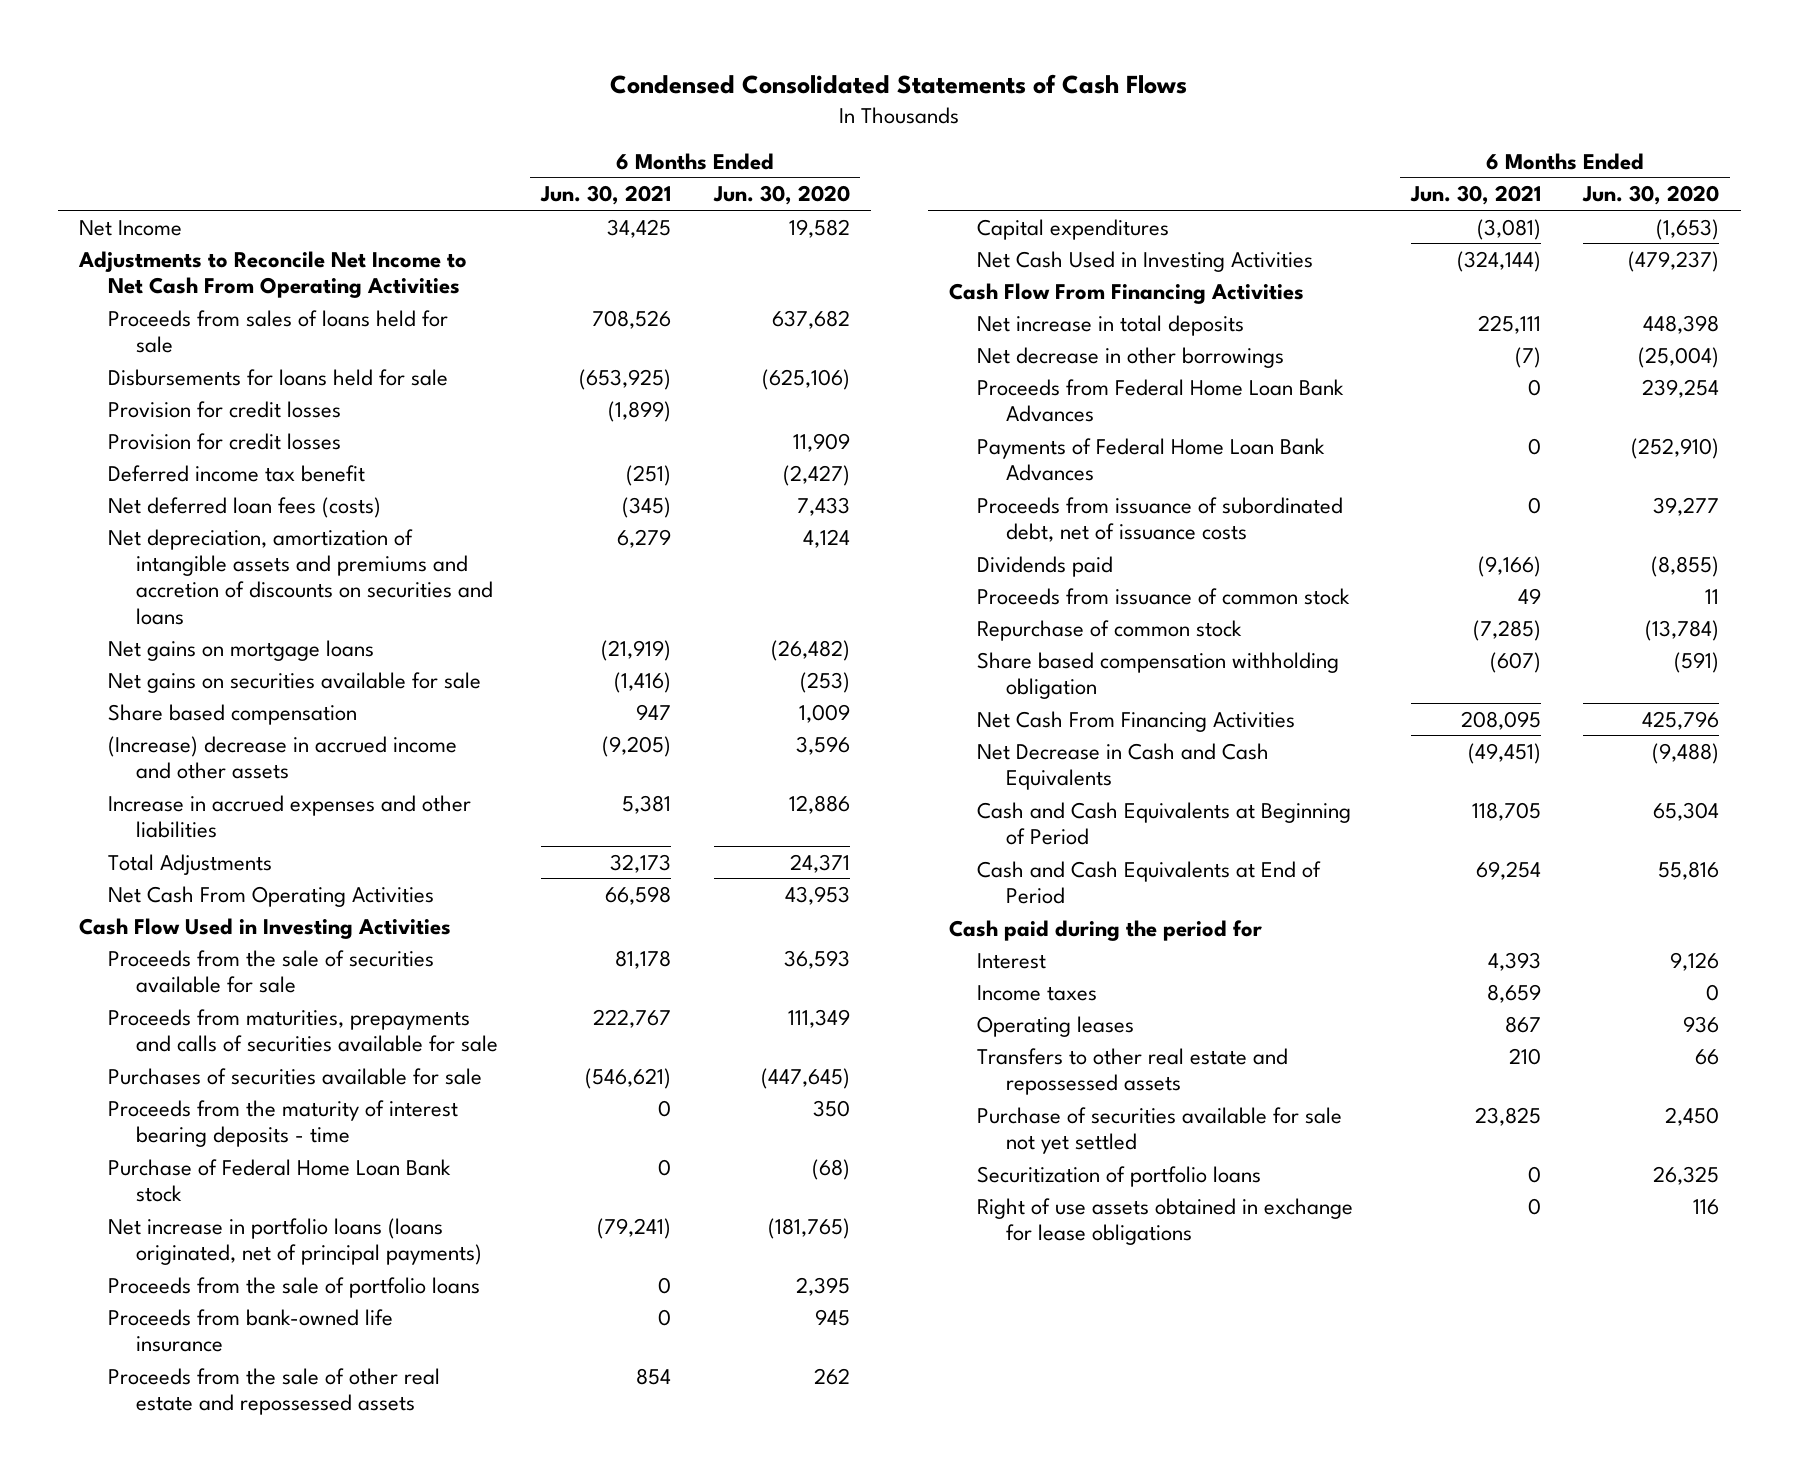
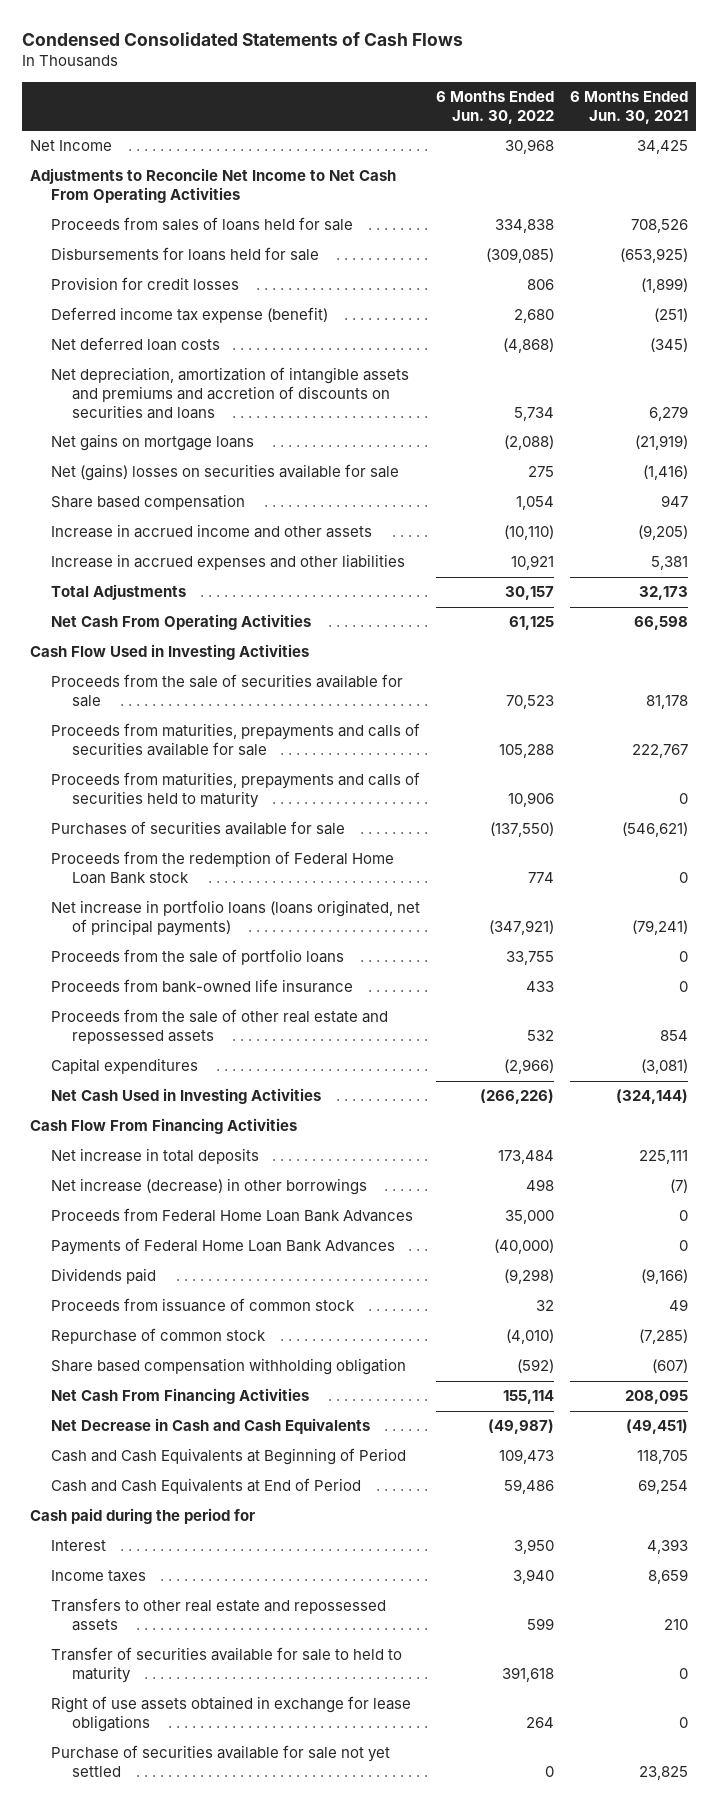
- | 6 Months Ended Jun. 30, 2021 | 6 Months Ended Jun. 30, 2020
+ | 6 Months Ended Jun. 30, 2022 | 6 Months Ended Jun. 30, 2021
- Provision for credit losses | | 11,909
- Deferred income tax benefit | (251) | (2,427)
- Net deferred loan fees (costs) | (345) | 7,433
+ Deferred income tax expense (benefit) | 2,680 | (251)
+ Net deferred loan costs | (4,868) | (345)
- Net gains on securities available for sale | (1,416) | (253)
+ Net (gains) losses on securities available for sale | 275 | (1,416)
- (Increase) decrease in accrued income and other assets | (9,205) | 3,596
+ Increase in accrued income and other assets | (10,110) | (9,205)
+ Proceeds from maturities, prepayments and calls of securities held to maturity | 10,906 | 0
- Proceeds from the maturity of interest bearing deposits - time | 0 | 350
- Purchase of Federal Home Loan Bank stock | 0 | (68)
+ Proceeds from the redemption of Federal Home Loan Bank stock | 774 | 0
- Net decrease in other borrowings | (7) | (25,004)
+ Net increase (decrease) in other borrowings | 498 | (7)
- Proceeds from issuance of subordinated debt, net of issuance costs | 0 | 39,277
- Operating leases | 867 | 936
- Securitization of portfolio loans | 0 | 26,325
+ Transfer of securities available for sale to held to maturity | 391,618 | 0
moved down: Purchase of securities available for sale not yet settled | 0 | 23,825

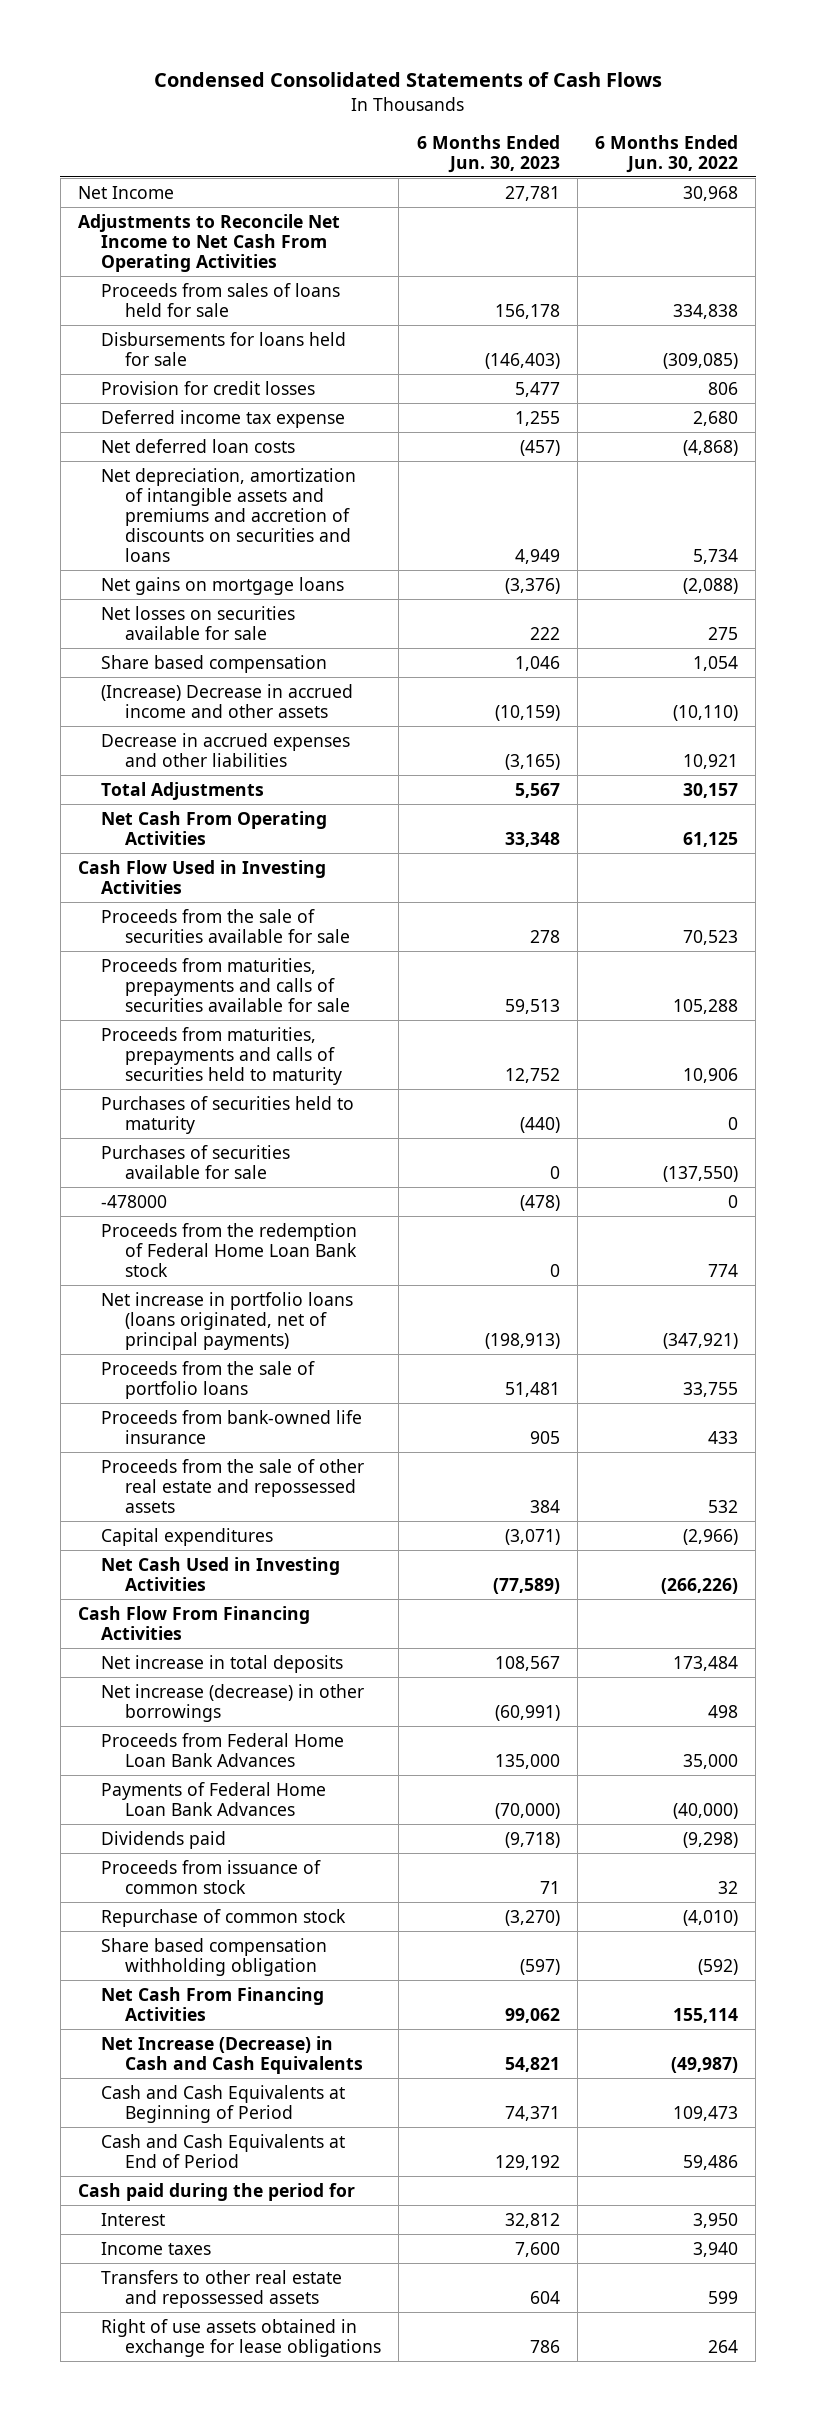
- | 6 Months Ended Jun. 30, 2022 | 6 Months Ended Jun. 30, 2021
+ | 6 Months Ended Jun. 30, 2023 | 6 Months Ended Jun. 30, 2022
- Deferred income tax expense (benefit) | 2,680 | (251)
+ Deferred income tax expense | 1,255 | 2,680
- Net (gains) losses on securities available for sale | 275 | (1,416)
+ Net losses on securities available for sale | 222 | 275
- Increase in accrued income and other assets | (10,110) | (9,205)
- Increase in accrued expenses and other liabilities | 10,921 | 5,381
+ (Increase) Decrease in accrued income and other assets | (10,159) | (10,110)
+ Decrease in accrued expenses and other liabilities | (3,165) | 10,921
+ Purchases of securities held to maturity | (440) | 0
+ -478000 | (478) | 0
- Net Decrease in Cash and Cash Equivalents | (49,987) | (49,451)
+ Net Increase (Decrease) in Cash and Cash Equivalents | 54,821 | (49,987)
- Transfer of securities available for sale to held to maturity | 391,618 | 0
- Purchase of securities available for sale not yet settled | 0 | 23,825

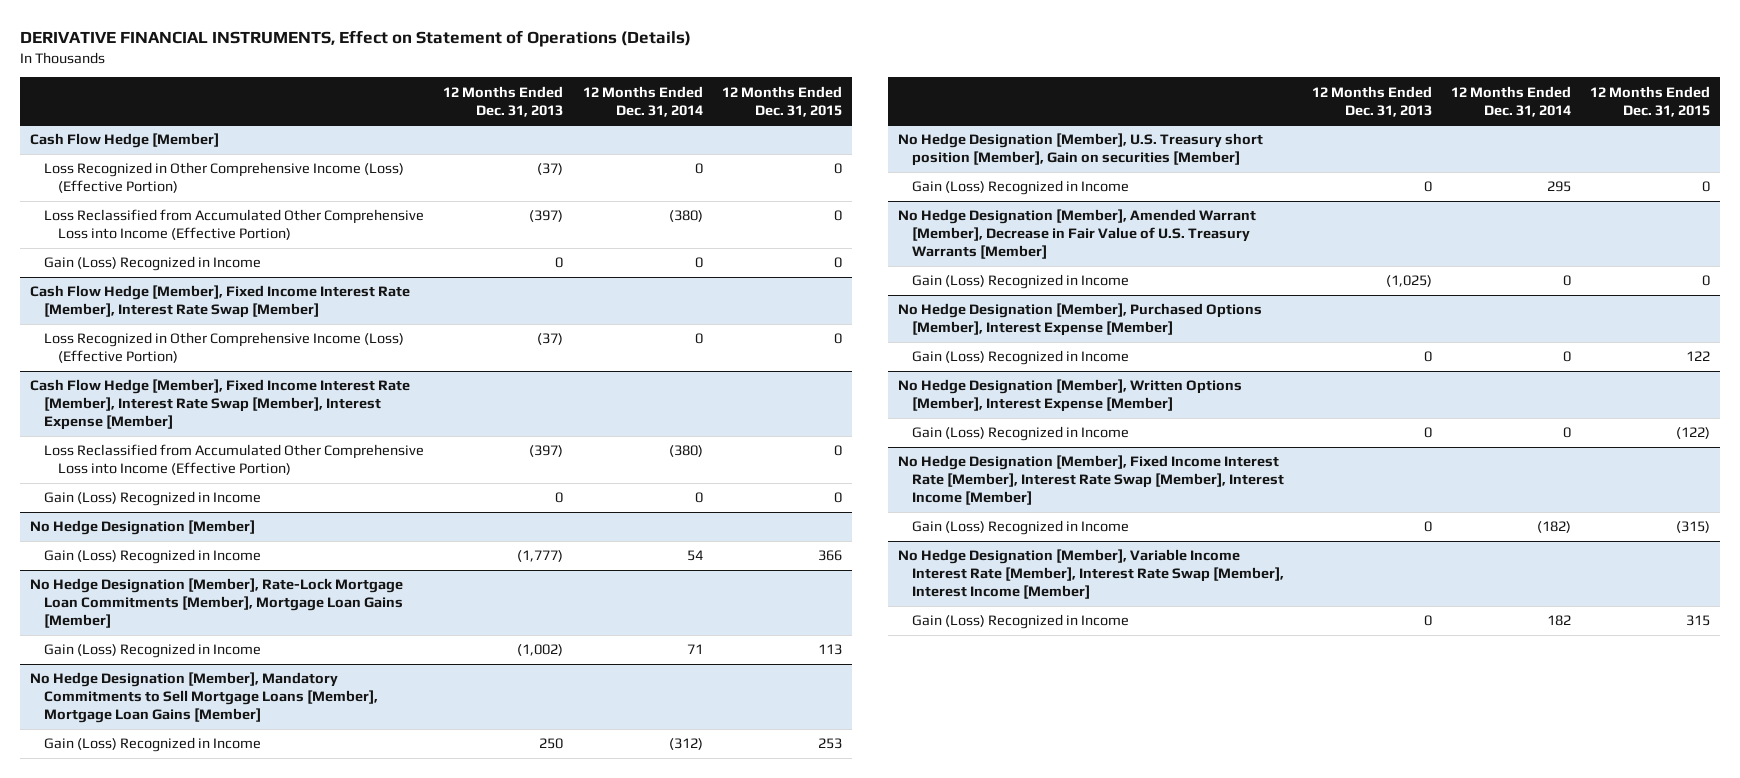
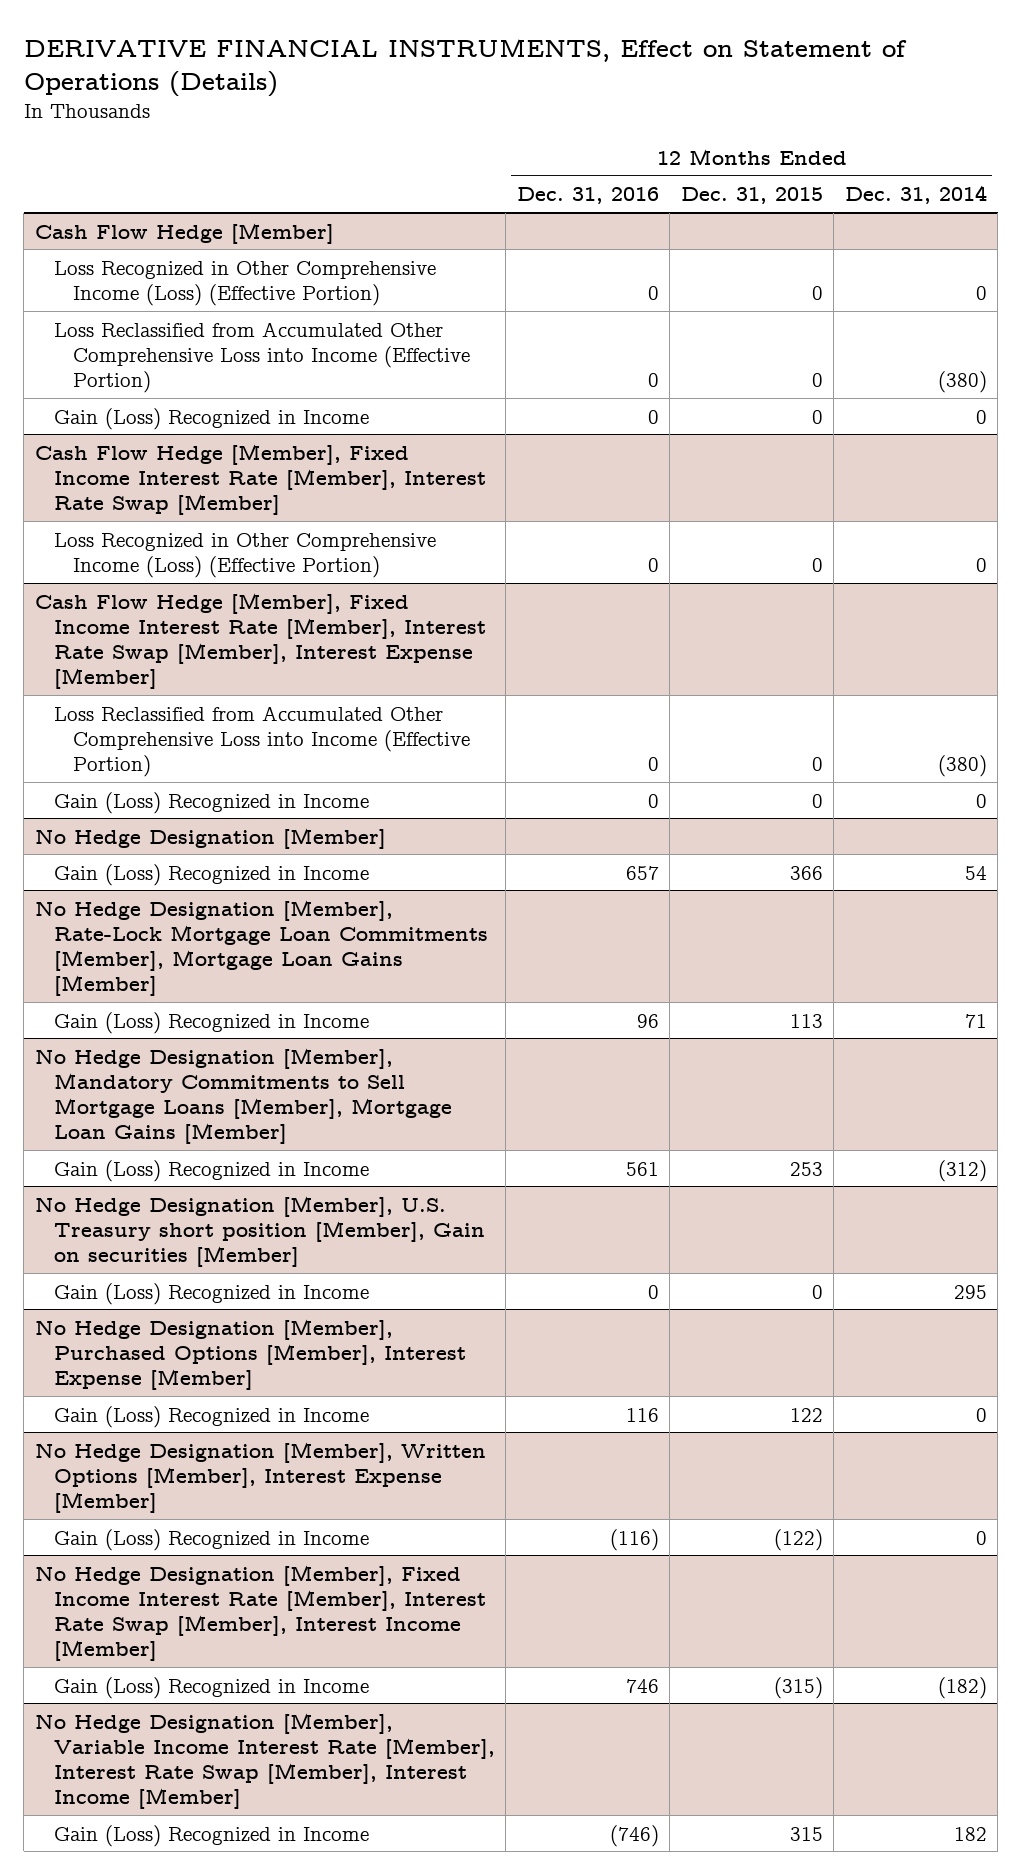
- | 12 Months Ended Dec. 31, 2013 | 12 Months Ended Dec. 31, 2014 | 12 Months Ended Dec. 31, 2015
+ | 12 Months Ended Dec. 31, 2016 | 12 Months Ended Dec. 31, 2015 | 12 Months Ended Dec. 31, 2014
- No Hedge Designation [Member], Amended Warrant [Member], Decrease in Fair Value of U.S. Treasury Warrants [Member]
- Gain (Loss) Recognized in Income | (1,025) | 0 | 0

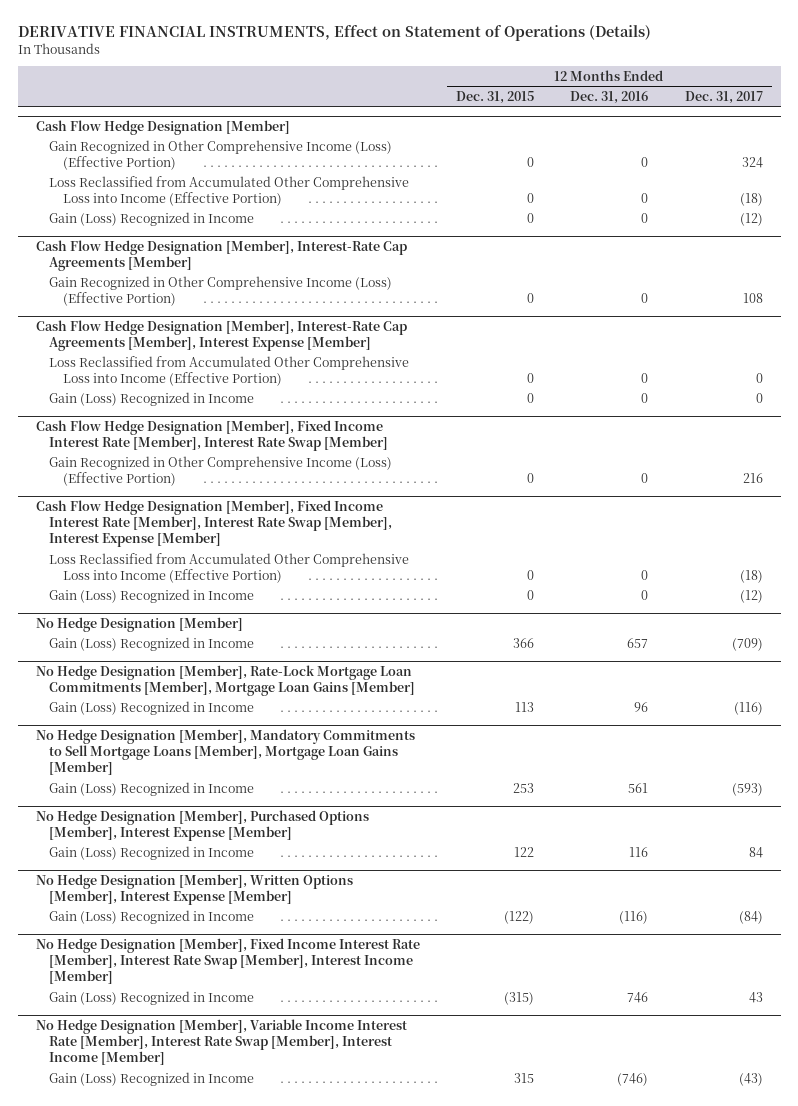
- | 12 Months Ended Dec. 31, 2016 | 12 Months Ended Dec. 31, 2015 | 12 Months Ended Dec. 31, 2014
+ | 12 Months Ended Dec. 31, 2015 | 12 Months Ended Dec. 31, 2016 | 12 Months Ended Dec. 31, 2017
- Cash Flow Hedge [Member]
- Loss Recognized in Other Comprehensive Income (Loss) (Effective Portion) | 0 | 0 | 0
+ Cash Flow Hedge Designation [Member]
+ Gain Recognized in Other Comprehensive Income (Loss) (Effective Portion) | 0 | 0 | 324
- Cash Flow Hedge [Member], Fixed Income Interest Rate [Member], Interest Rate Swap [Member]
- Loss Recognized in Other Comprehensive Income (Loss) (Effective Portion) | 0 | 0 | 0
- Cash Flow Hedge [Member], Fixed Income Interest Rate [Member], Interest Rate Swap [Member], Interest Expense [Member]
+ Cash Flow Hedge Designation [Member], Interest-Rate Cap Agreements [Member]
+ Gain Recognized in Other Comprehensive Income (Loss) (Effective Portion) | 0 | 0 | 108
+ Cash Flow Hedge Designation [Member], Interest-Rate Cap Agreements [Member], Interest Expense [Member]
+ Cash Flow Hedge Designation [Member], Fixed Income Interest Rate [Member], Interest Rate Swap [Member]
+ Gain Recognized in Other Comprehensive Income (Loss) (Effective Portion) | 0 | 0 | 216
+ Cash Flow Hedge Designation [Member], Fixed Income Interest Rate [Member], Interest Rate Swap [Member], Interest Expense [Member]
+ Loss Reclassified from Accumulated Other Comprehensive Loss into Income (Effective Portion) | 0 | 0 | (18)
+ Gain (Loss) Recognized in Income | 0 | 0 | (12)
- No Hedge Designation [Member], U.S. Treasury short position [Member], Gain on securities [Member]
- Gain (Loss) Recognized in Income | 0 | 0 | 295

